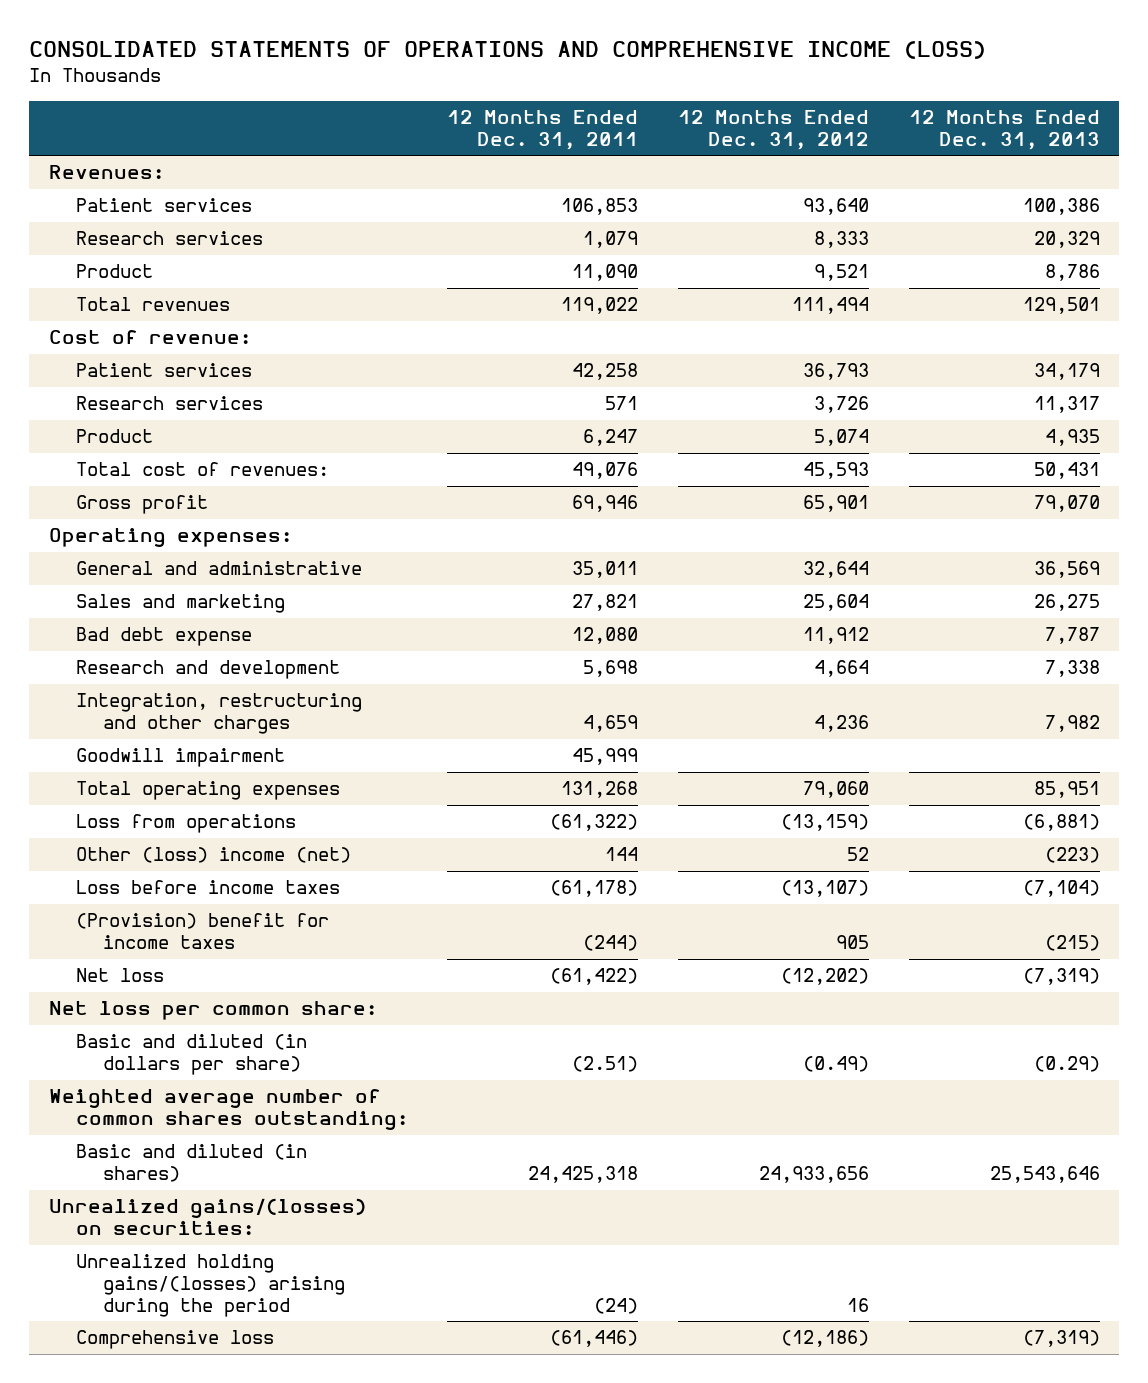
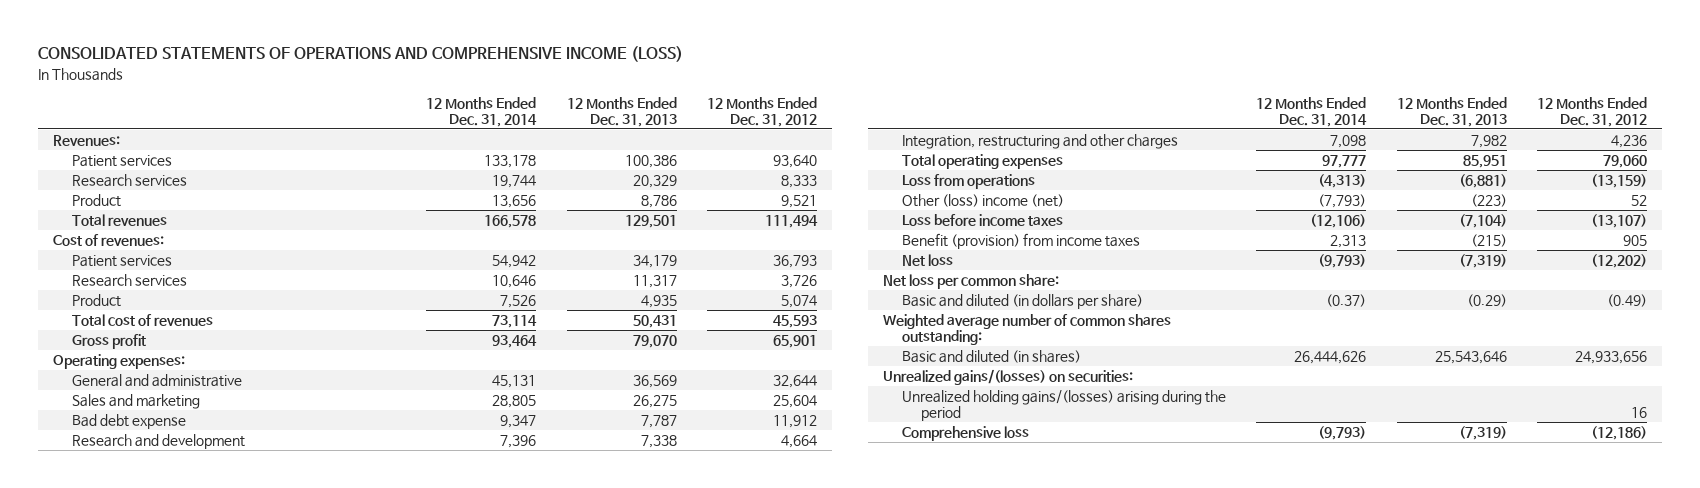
- | 12 Months Ended Dec. 31, 2011 | 12 Months Ended Dec. 31, 2012 | 12 Months Ended Dec. 31, 2013
+ | 12 Months Ended Dec. 31, 2014 | 12 Months Ended Dec. 31, 2013 | 12 Months Ended Dec. 31, 2012
- Cost of revenue:
+ Cost of revenues:
- Total cost of revenues: | 49,076 | 45,593 | 50,431
+ Total cost of revenues | 73,114 | 50,431 | 45,593
- Goodwill impairment | 45,999 | |
- (Provision) benefit for income taxes | (244) | 905 | (215)
+ Benefit (provision) from income taxes | 2,313 | (215) | 905

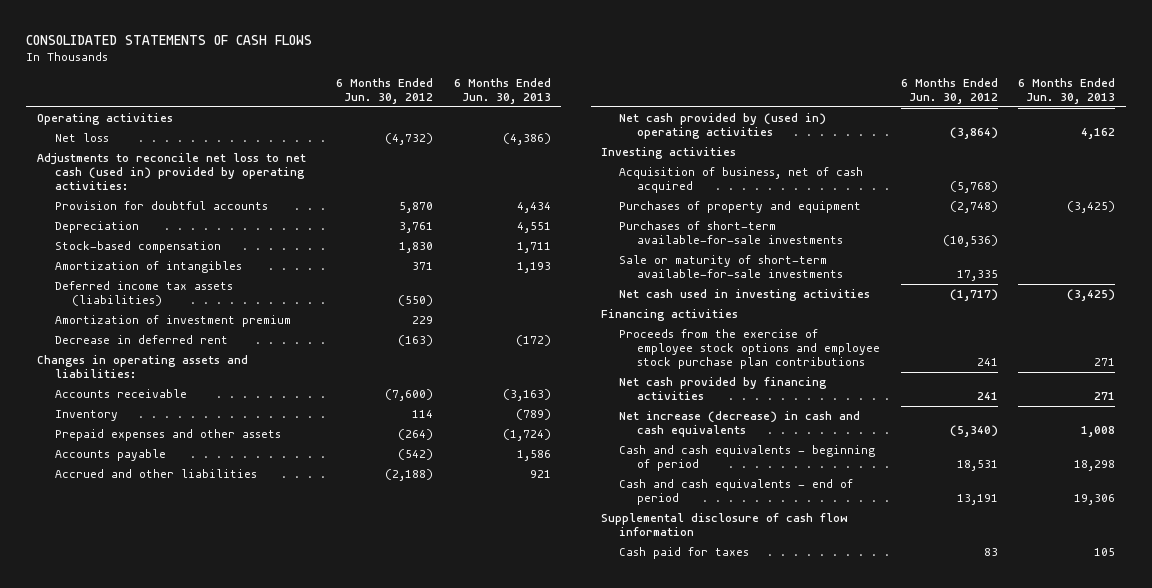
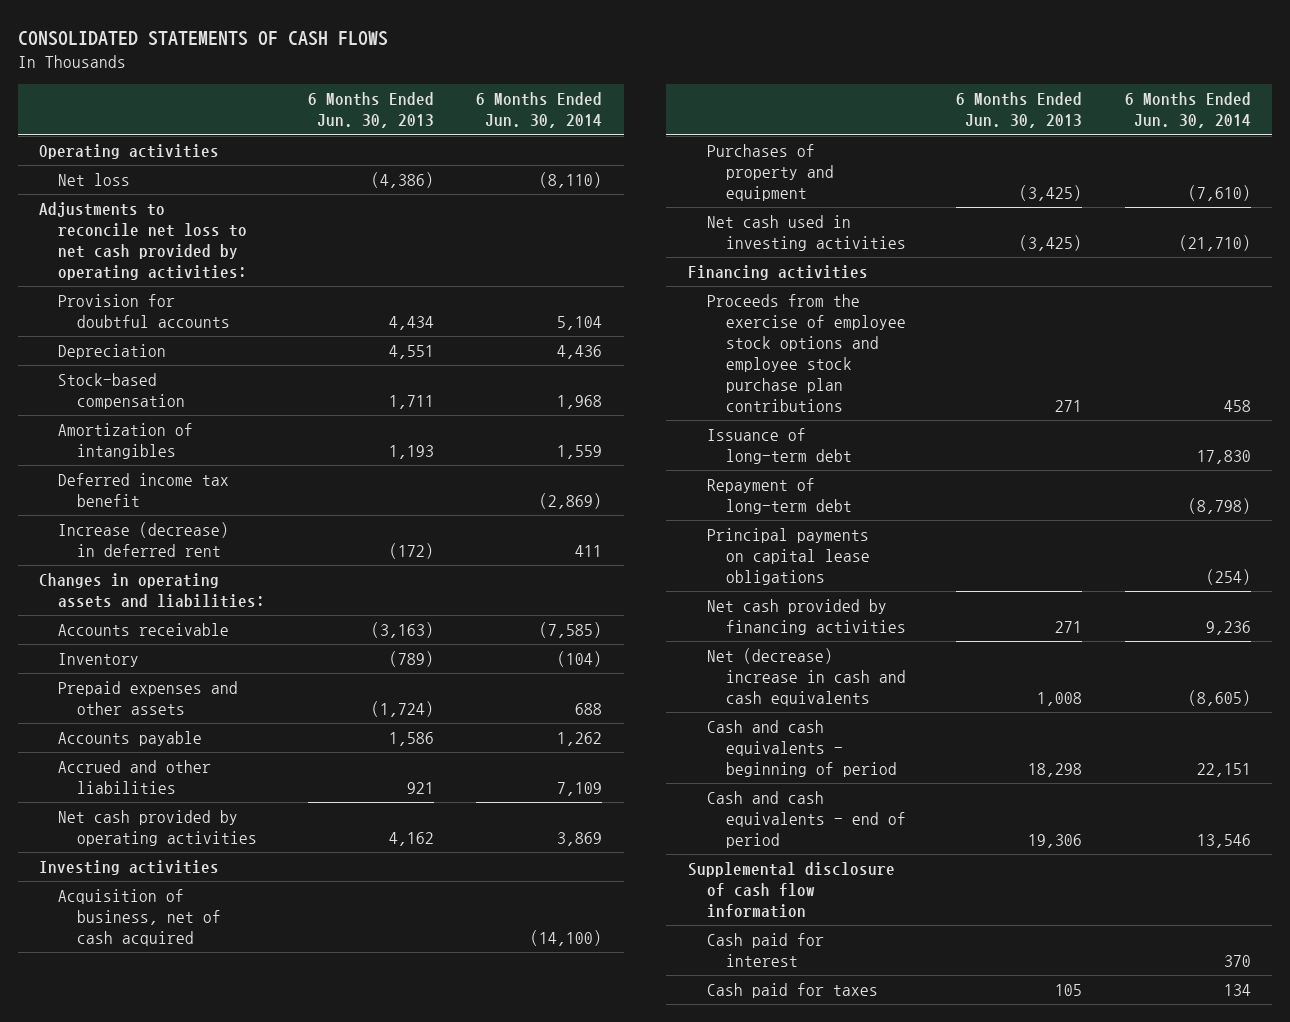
- | 6 Months Ended Jun. 30, 2012 | 6 Months Ended Jun. 30, 2013
+ | 6 Months Ended Jun. 30, 2013 | 6 Months Ended Jun. 30, 2014
- Adjustments to reconcile net loss to net cash (used in) provided by operating activities:
+ Adjustments to reconcile net loss to net cash provided by operating activities:
- Deferred income tax assets (liabilities) | (550) |
- Amortization of investment premium | 229 |
- Decrease in deferred rent | (163) | (172)
+ Deferred income tax benefit | | (2,869)
+ Increase (decrease) in deferred rent | (172) | 411
- Net cash provided by (used in) operating activities | (3,864) | 4,162
+ Net cash provided by operating activities | 4,162 | 3,869
- Purchases of short-term available-for-sale investments | (10,536) |
- Sale or maturity of short-term available-for-sale investments | 17,335 |
+ Issuance of long-term debt | | 17,830
+ Repayment of long-term debt | | (8,798)
+ Principal payments on capital lease obligations | | (254)
- Net increase (decrease) in cash and cash equivalents | (5,340) | 1,008
+ Net (decrease) increase in cash and cash equivalents | 1,008 | (8,605)
+ Cash paid for interest | | 370

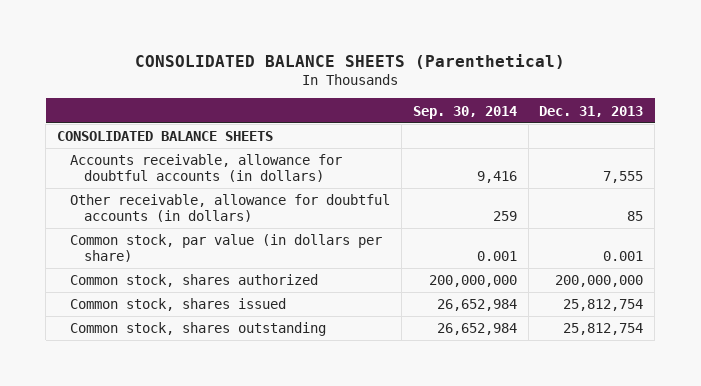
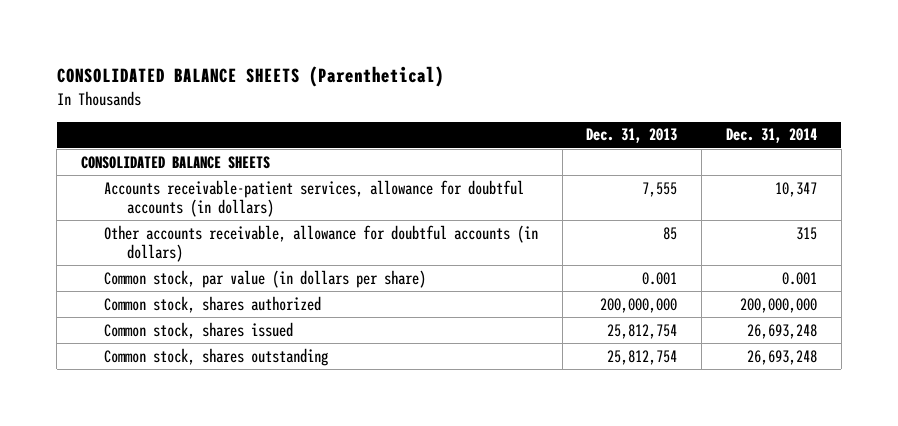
- | Sep. 30, 2014 | Dec. 31, 2013
+ | Dec. 31, 2013 | Dec. 31, 2014
- Accounts receivable, allowance for doubtful accounts (in dollars) | 9,416 | 7,555
- Other receivable, allowance for doubtful accounts (in dollars) | 259 | 85
+ Accounts receivable-patient services, allowance for doubtful accounts (in dollars) | 7,555 | 10,347
+ Other accounts receivable, allowance for doubtful accounts (in dollars) | 85 | 315

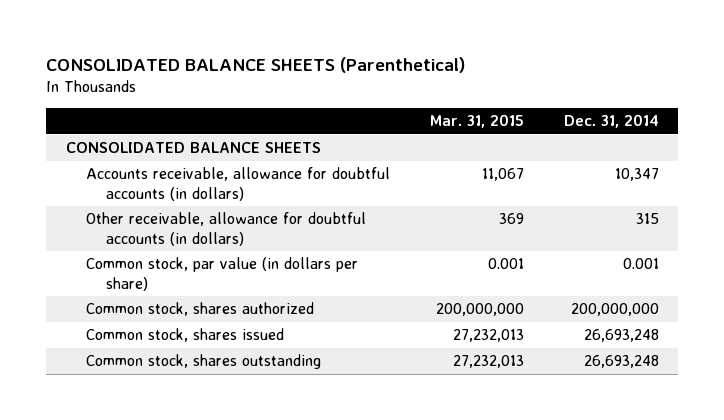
- | Dec. 31, 2013 | Dec. 31, 2014
+ | Mar. 31, 2015 | Dec. 31, 2014
- Accounts receivable-patient services, allowance for doubtful accounts (in dollars) | 7,555 | 10,347
- Other accounts receivable, allowance for doubtful accounts (in dollars) | 85 | 315
+ Accounts receivable, allowance for doubtful accounts (in dollars) | 11,067 | 10,347
+ Other receivable, allowance for doubtful accounts (in dollars) | 369 | 315

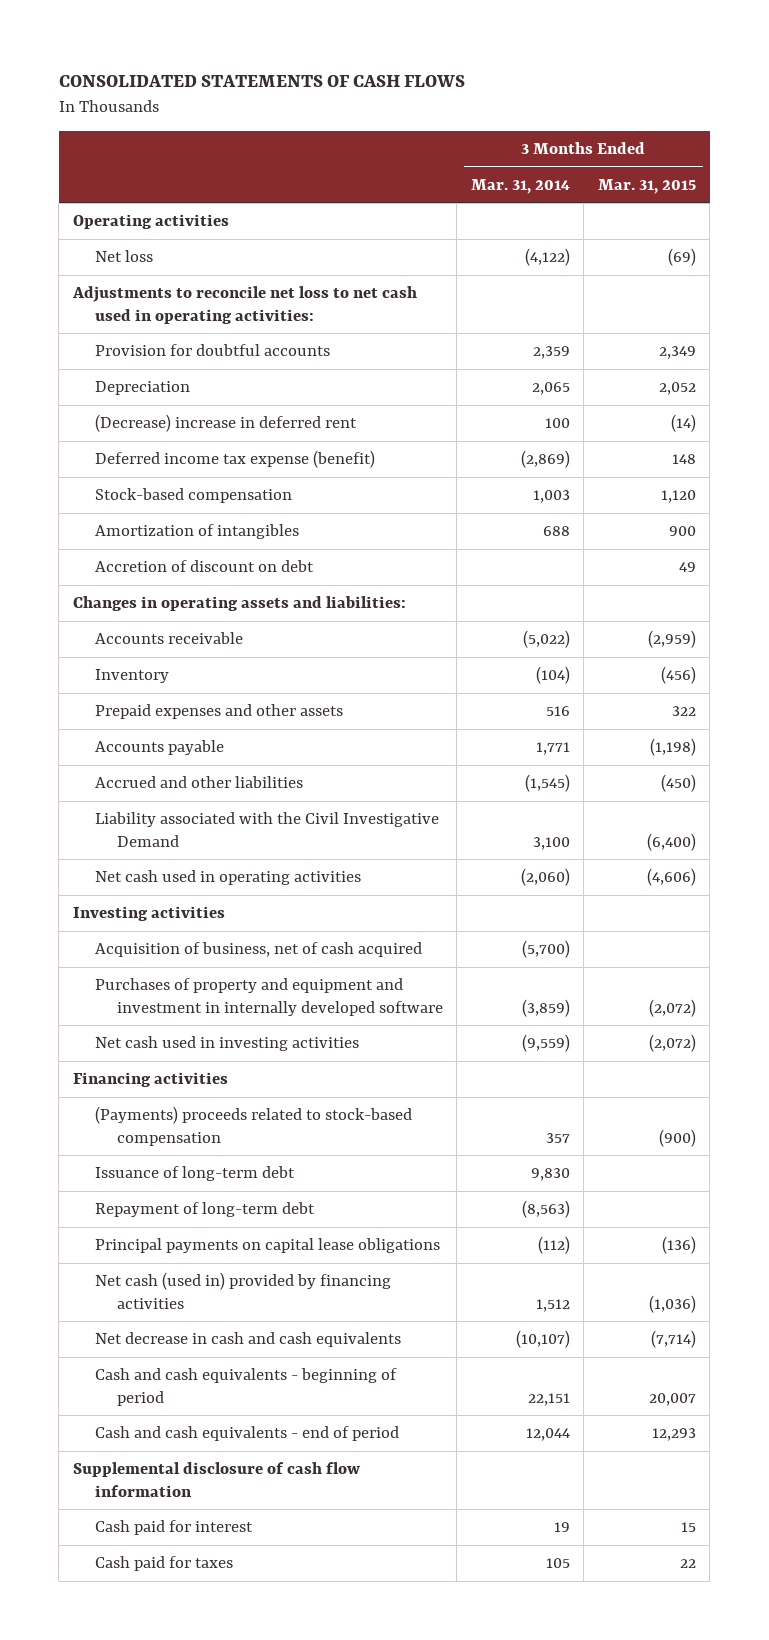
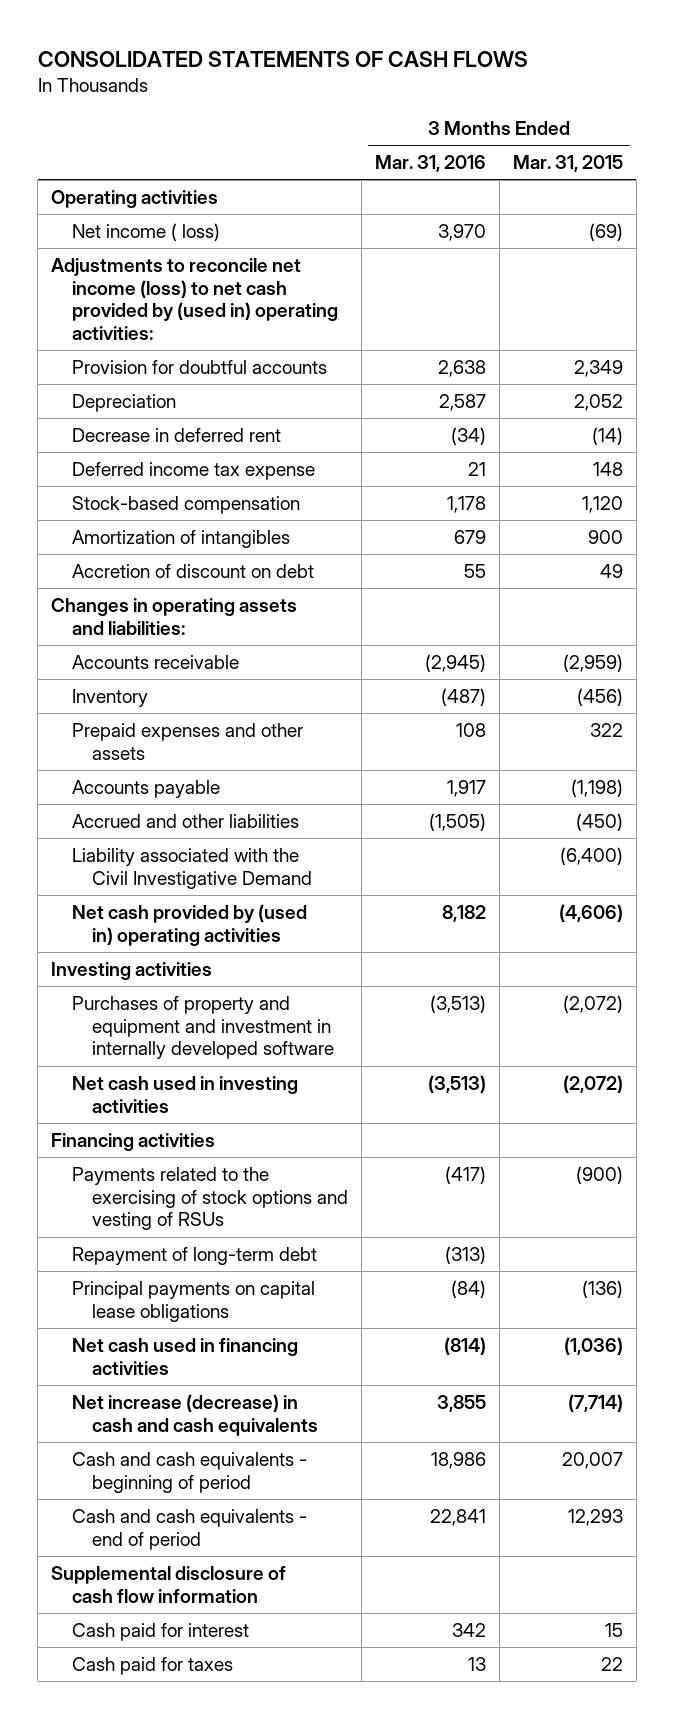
- | 3 Months Ended Mar. 31, 2014 | 3 Months Ended Mar. 31, 2015
+ | 3 Months Ended Mar. 31, 2016 | 3 Months Ended Mar. 31, 2015
- Net loss | (4,122) | (69)
- Adjustments to reconcile net loss to net cash used in operating activities:
+ Net income ( loss) | 3,970 | (69)
+ Adjustments to reconcile net income (loss) to net cash provided by (used in) operating activities:
- (Decrease) increase in deferred rent | 100 | (14)
- Deferred income tax expense (benefit) | (2,869) | 148
+ Decrease in deferred rent | (34) | (14)
+ Deferred income tax expense | 21 | 148
- Net cash used in operating activities | (2,060) | (4,606)
+ Net cash provided by (used in) operating activities | 8,182 | (4,606)
- Acquisition of business, net of cash acquired | (5,700) |
- (Payments) proceeds related to stock-based compensation | 357 | (900)
- Issuance of long-term debt | 9,830 |
+ Payments related to the exercising of stock options and vesting of RSUs | (417) | (900)
- Net cash (used in) provided by financing activities | 1,512 | (1,036)
- Net decrease in cash and cash equivalents | (10,107) | (7,714)
+ Net cash used in financing activities | (814) | (1,036)
+ Net increase (decrease) in cash and cash equivalents | 3,855 | (7,714)

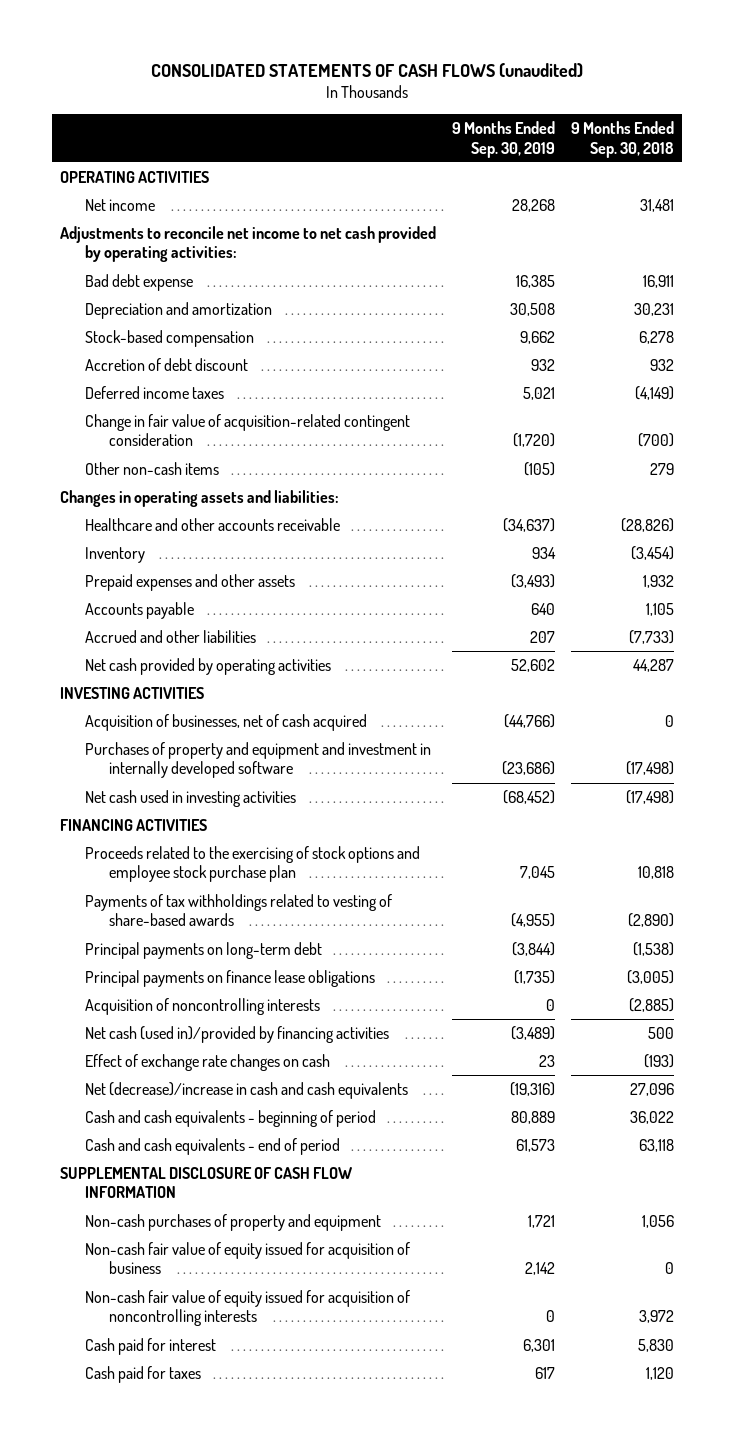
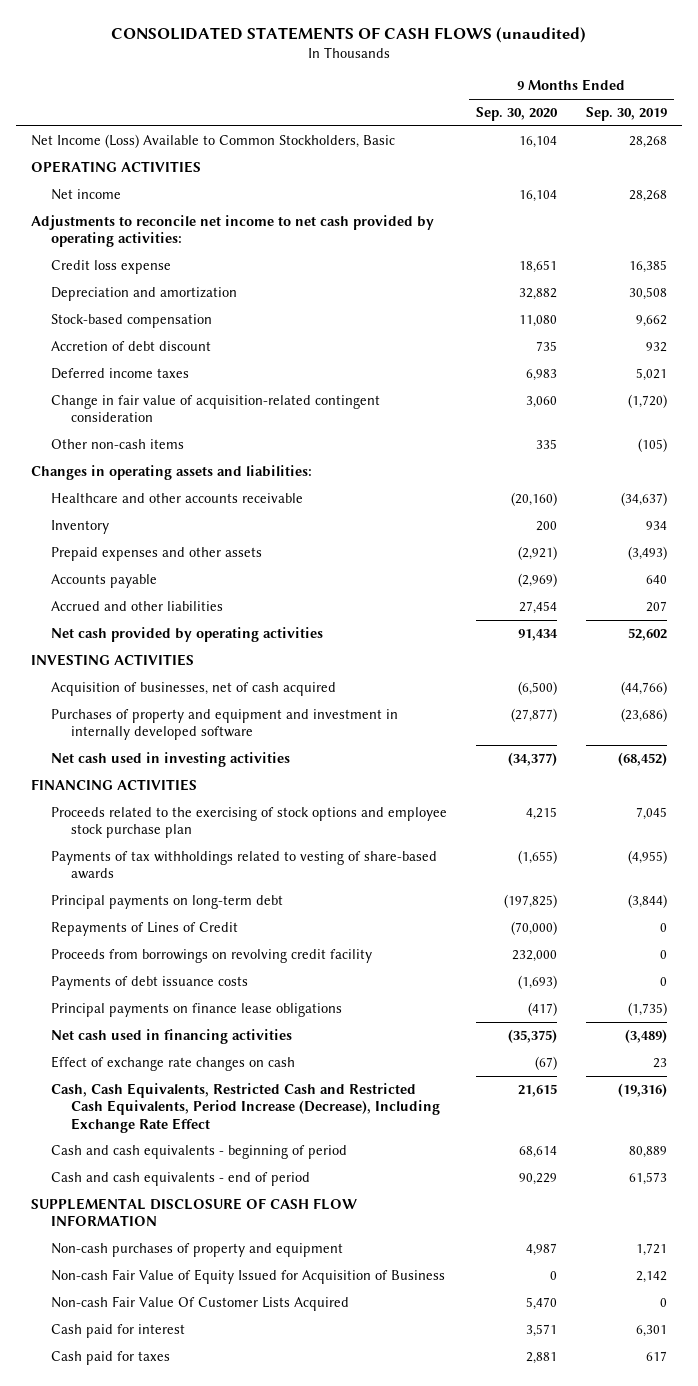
- | 9 Months Ended Sep. 30, 2019 | 9 Months Ended Sep. 30, 2018
+ | 9 Months Ended Sep. 30, 2020 | 9 Months Ended Sep. 30, 2019
+ Net Income (Loss) Available to Common Stockholders, Basic | 16,104 | 28,268
- Bad debt expense | 16,385 | 16,911
+ Credit loss expense | 18,651 | 16,385
+ Repayments of Lines of Credit | (70,000) | 0
+ Proceeds from borrowings on revolving credit facility | 232,000 | 0
+ Payments of debt issuance costs | (1,693) | 0
- Acquisition of noncontrolling interests | 0 | (2,885)
- Net cash (used in)/provided by financing activities | (3,489) | 500
+ Net cash used in financing activities | (35,375) | (3,489)
- Net (decrease)/increase in cash and cash equivalents | (19,316) | 27,096
+ Cash, Cash Equivalents, Restricted Cash and Restricted Cash Equivalents, Period Increase (Decrease), Including Exchange Rate Effect | 21,615 | (19,316)
- Non-cash fair value of equity issued for acquisition of business | 2,142 | 0
- Non-cash fair value of equity issued for acquisition of noncontrolling interests | 0 | 3,972
+ Non-cash Fair Value of Equity Issued for Acquisition of Business | 0 | 2,142
+ Non-cash Fair Value Of Customer Lists Acquired | 5,470 | 0

